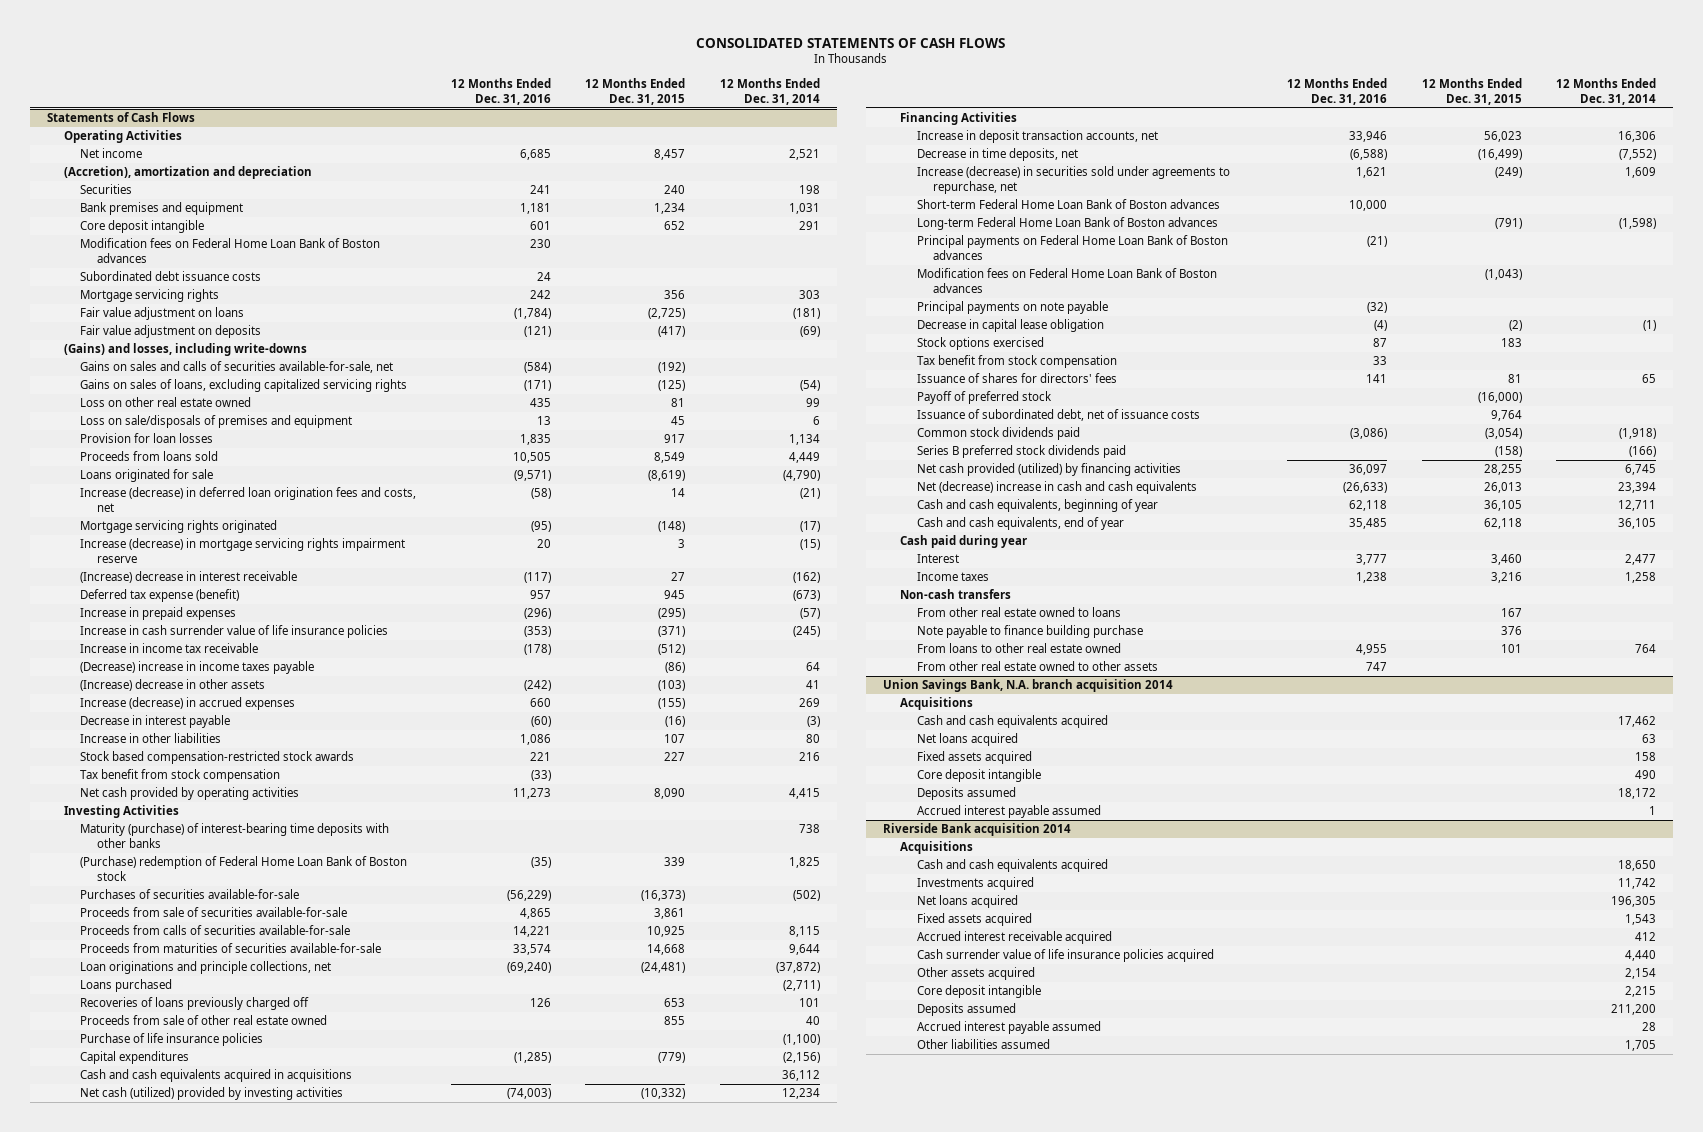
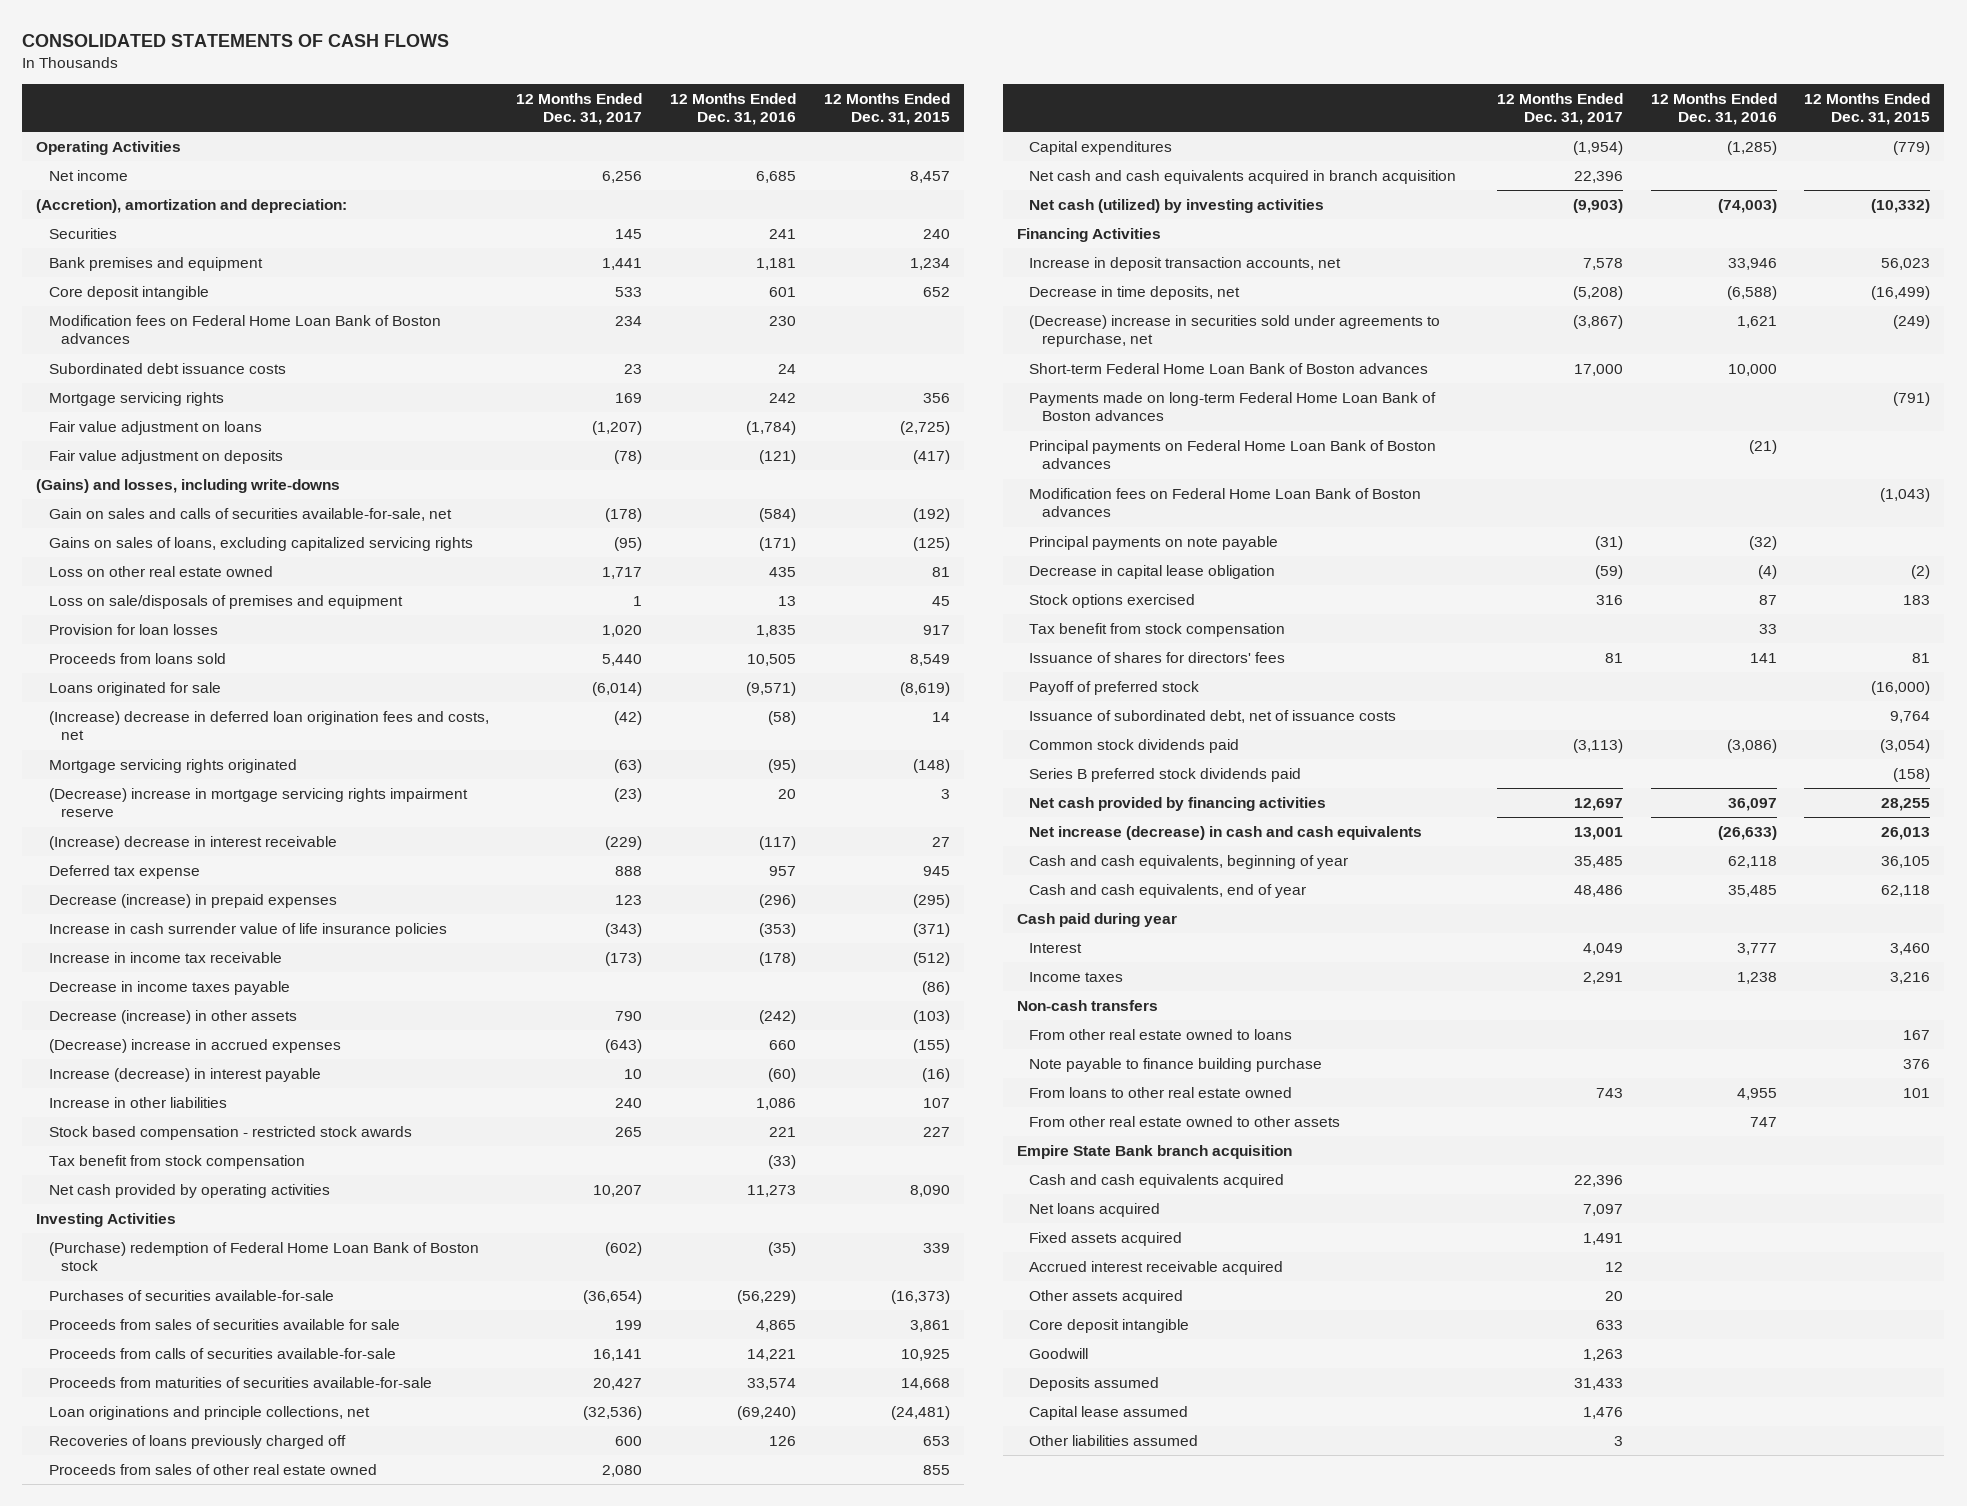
- | 12 Months Ended Dec. 31, 2016 | 12 Months Ended Dec. 31, 2015 | 12 Months Ended Dec. 31, 2014
+ | 12 Months Ended Dec. 31, 2017 | 12 Months Ended Dec. 31, 2016 | 12 Months Ended Dec. 31, 2015
- Statements of Cash Flows
- (Accretion), amortization and depreciation
+ (Accretion), amortization and depreciation:
- Gains on sales and calls of securities available-for-sale, net | (584) | (192) |
+ Gain on sales and calls of securities available-for-sale, net | (178) | (584) | (192)
- Increase (decrease) in deferred loan origination fees and costs, net | (58) | 14 | (21)
+ (Increase) decrease in deferred loan origination fees and costs, net | (42) | (58) | 14
- Increase (decrease) in mortgage servicing rights impairment reserve | 20 | 3 | (15)
+ (Decrease) increase in mortgage servicing rights impairment reserve | (23) | 20 | 3
- Deferred tax expense (benefit) | 957 | 945 | (673)
- Increase in prepaid expenses | (296) | (295) | (57)
+ Deferred tax expense | 888 | 957 | 945
+ Decrease (increase) in prepaid expenses | 123 | (296) | (295)
- (Decrease) increase in income taxes payable | | (86) | 64
- (Increase) decrease in other assets | (242) | (103) | 41
- Increase (decrease) in accrued expenses | 660 | (155) | 269
- Decrease in interest payable | (60) | (16) | (3)
+ Decrease in income taxes payable | | | (86)
+ Decrease (increase) in other assets | 790 | (242) | (103)
+ (Decrease) increase in accrued expenses | (643) | 660 | (155)
+ Increase (decrease) in interest payable | 10 | (60) | (16)
- Stock based compensation-restricted stock awards | 221 | 227 | 216
+ Stock based compensation - restricted stock awards | 265 | 221 | 227
- Maturity (purchase) of interest-bearing time deposits with other banks | | | 738
- Proceeds from sale of securities available-for-sale | 4,865 | 3,861 |
+ Proceeds from sales of securities available for sale | 199 | 4,865 | 3,861
- Loans purchased | | | (2,711)
- Proceeds from sale of other real estate owned | | 855 | 40
- Purchase of life insurance policies | | | (1,100)
+ Proceeds from sales of other real estate owned | 2,080 | | 855
- Cash and cash equivalents acquired in acquisitions | | | 36,112
- Net cash (utilized) provided by investing activities | (74,003) | (10,332) | 12,234
+ Net cash and cash equivalents acquired in branch acquisition | 22,396 | |
+ Net cash (utilized) by investing activities | (9,903) | (74,003) | (10,332)
- Increase (decrease) in securities sold under agreements to repurchase, net | 1,621 | (249) | 1,609
+ (Decrease) increase in securities sold under agreements to repurchase, net | (3,867) | 1,621 | (249)
- Long-term Federal Home Loan Bank of Boston advances | | (791) | (1,598)
+ Payments made on long-term Federal Home Loan Bank of Boston advances | | | (791)
- Net cash provided (utilized) by financing activities | 36,097 | 28,255 | 6,745
- Net (decrease) increase in cash and cash equivalents | (26,633) | 26,013 | 23,394
+ Net cash provided by financing activities | 12,697 | 36,097 | 28,255
+ Net increase (decrease) in cash and cash equivalents | 13,001 | (26,633) | 26,013
- Union Savings Bank, N.A. branch acquisition 2014
- Acquisitions
- Cash and cash equivalents acquired | | | 17,462
- Net loans acquired | | | 63
- Fixed assets acquired | | | 158
- Core deposit intangible | | | 490
- Deposits assumed | | | 18,172
- Accrued interest payable assumed | | | 1
- Riverside Bank acquisition 2014
- Acquisitions
+ Empire State Bank branch acquisition
- Investments acquired | | | 11,742
- Cash surrender value of life insurance policies acquired | | | 4,440
+ Goodwill | 1,263 | |
- Accrued interest payable assumed | | | 28
+ Capital lease assumed | 1,476 | |

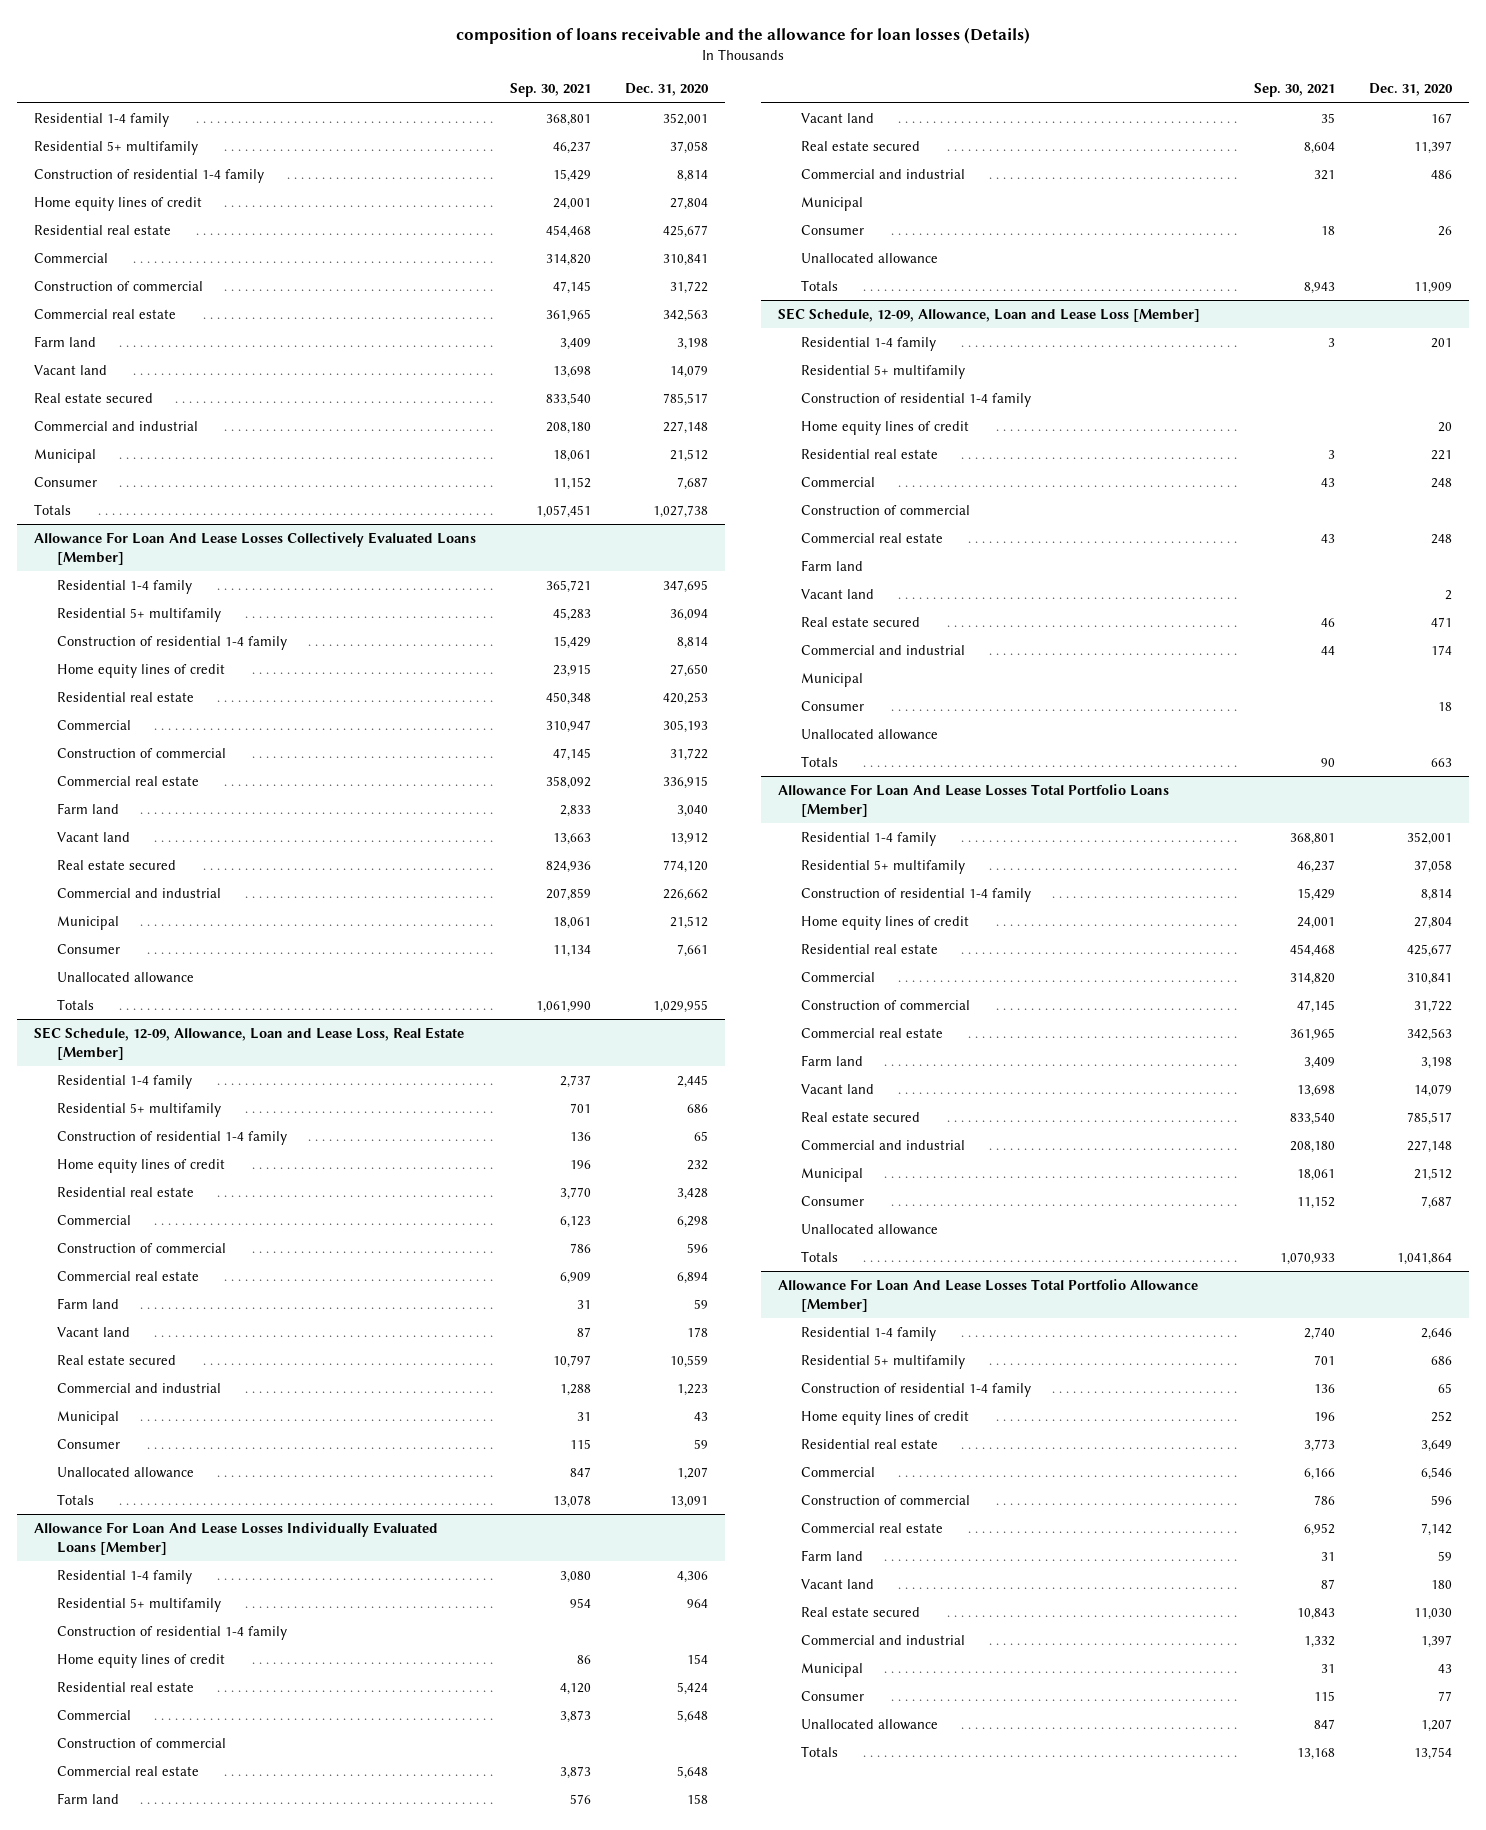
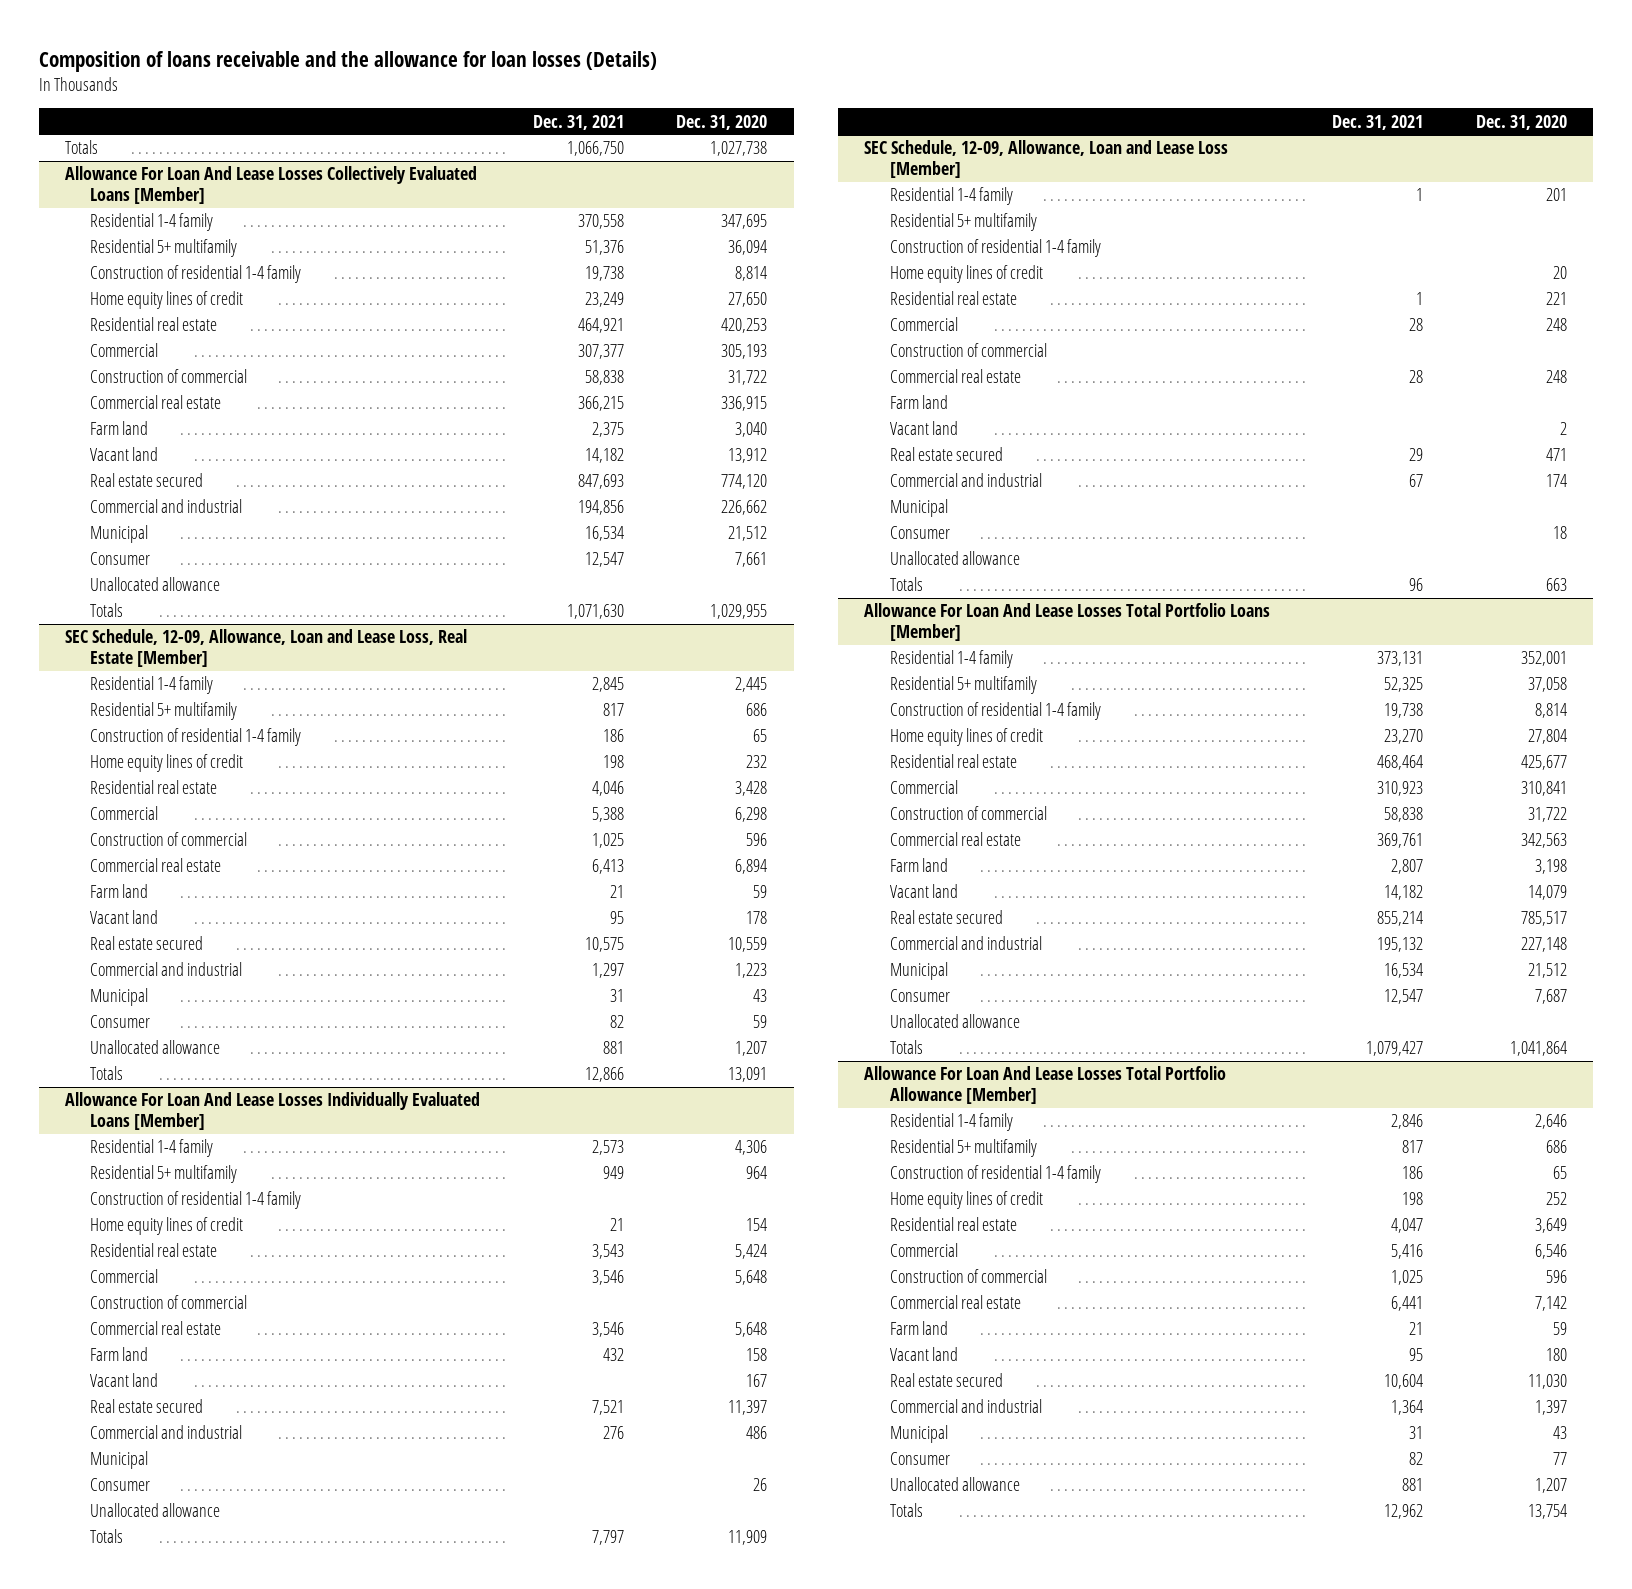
- composition of loans receivable and the allowance for loan losses (Details)
+ Composition of loans receivable and the allowance for loan losses (Details)
- | Sep. 30, 2021 | Dec. 31, 2020
+ | Dec. 31, 2021 | Dec. 31, 2020
- Residential 1-4 family | 368,801 | 352,001
- Residential 5+ multifamily | 46,237 | 37,058
- Construction of residential 1-4 family | 15,429 | 8,814
- Home equity lines of credit | 24,001 | 27,804
- Residential real estate | 454,468 | 425,677
- Commercial | 314,820 | 310,841
- Construction of commercial | 47,145 | 31,722
- Commercial real estate | 361,965 | 342,563
- Farm land | 3,409 | 3,198
- Vacant land | 13,698 | 14,079
- Real estate secured | 833,540 | 785,517
- Commercial and industrial | 208,180 | 227,148
- Municipal | 18,061 | 21,512
- Consumer | 11,152 | 7,687

